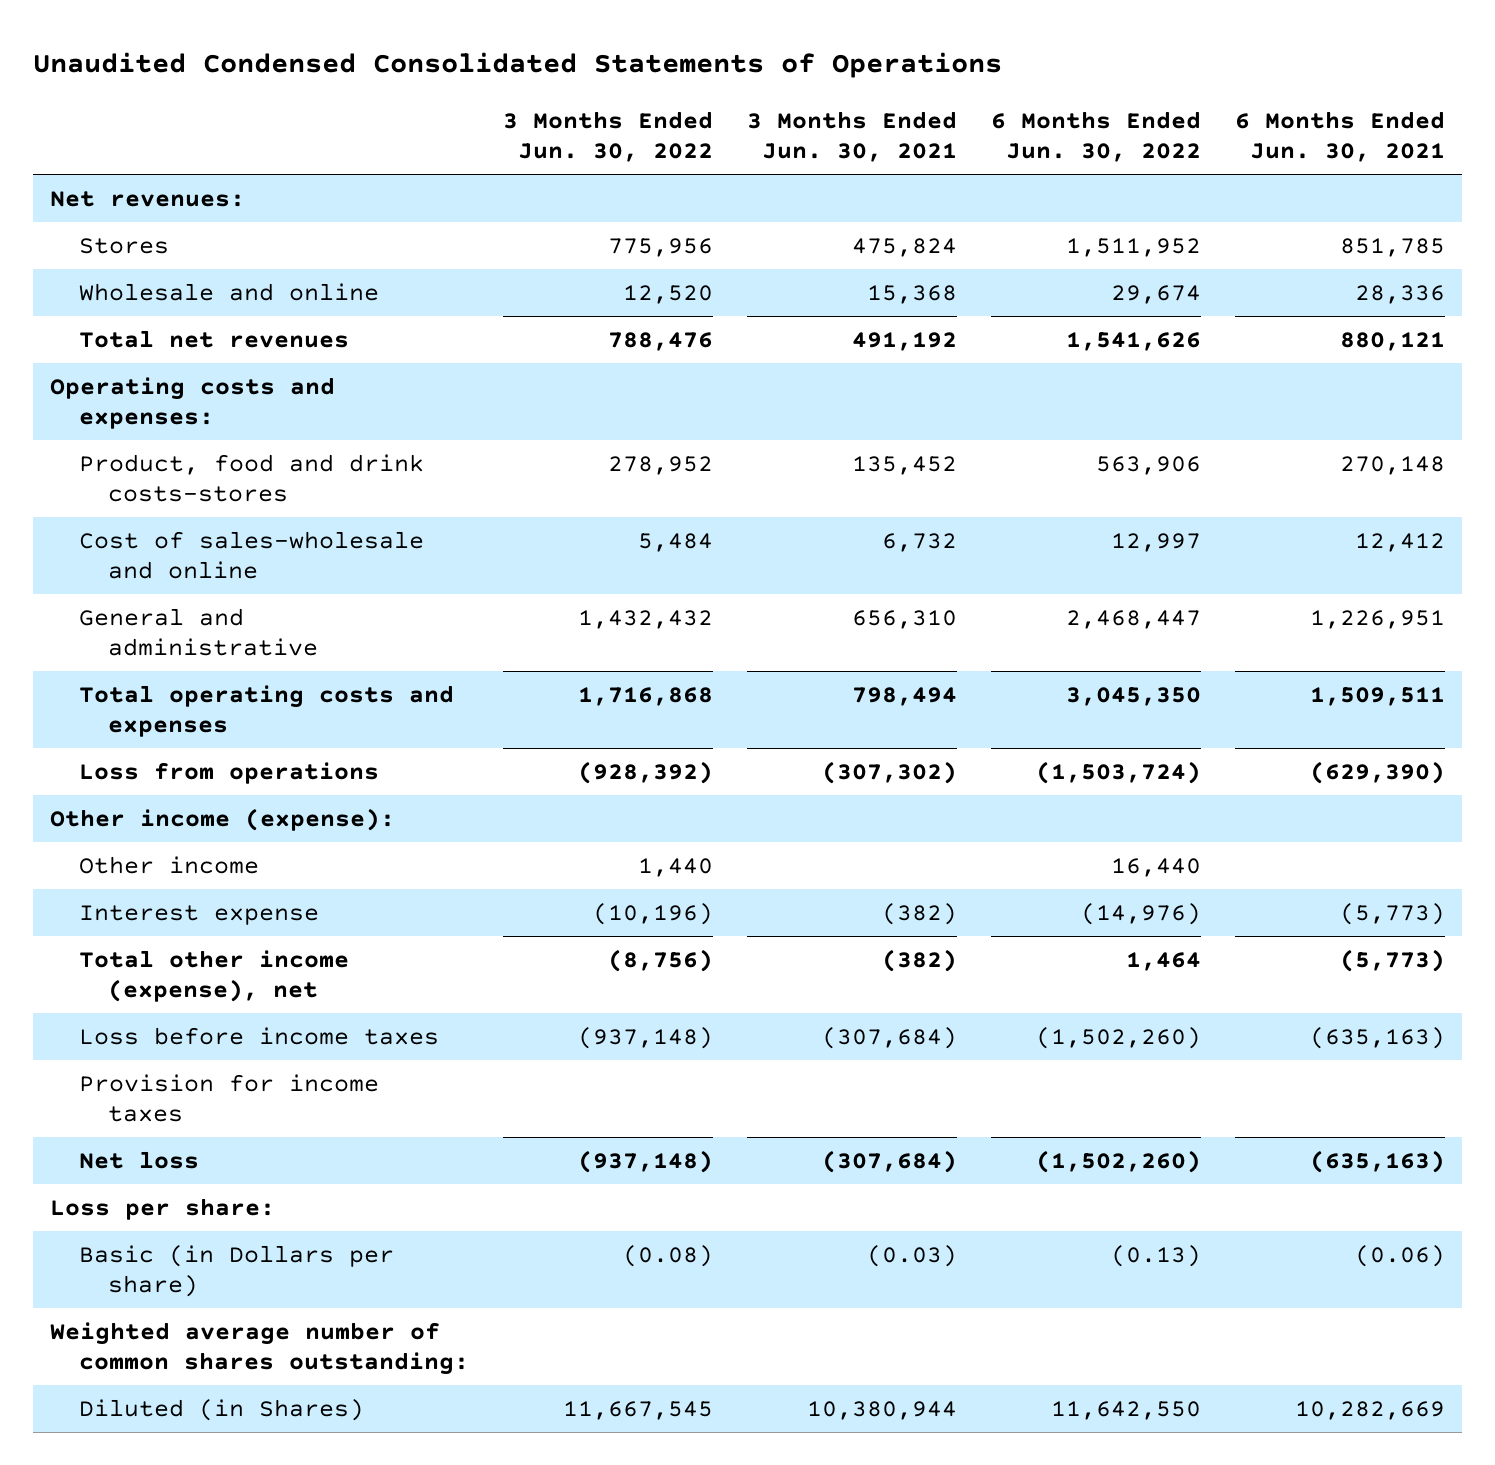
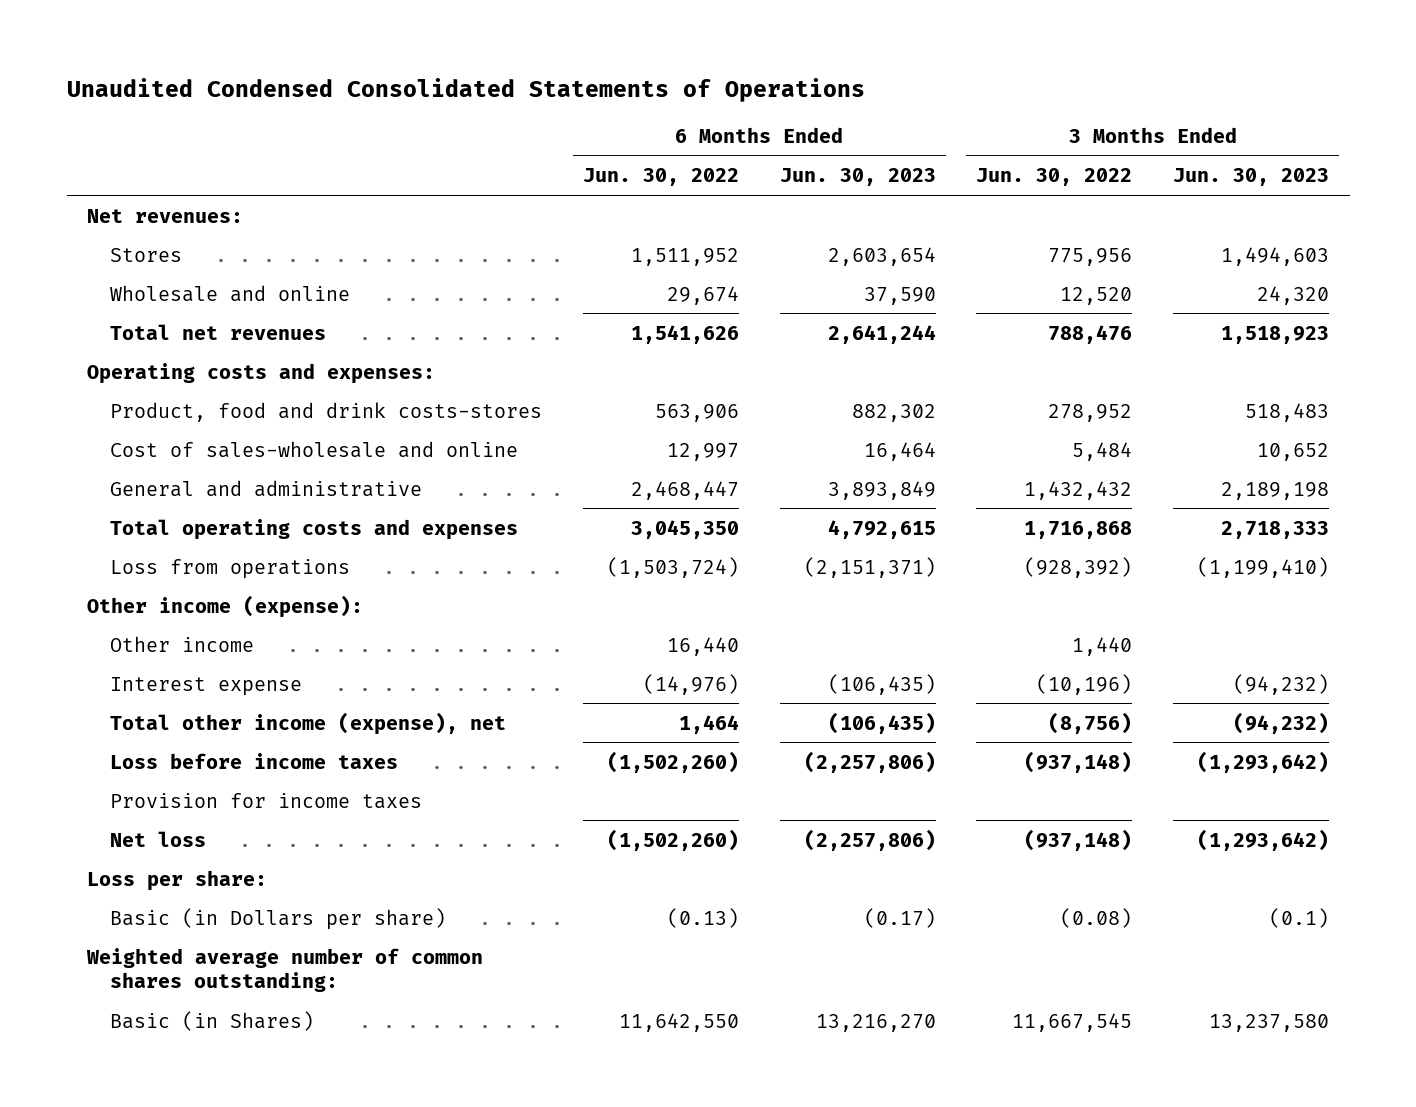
- | 3 Months Ended Jun. 30, 2022 | 3 Months Ended Jun. 30, 2021 | 6 Months Ended Jun. 30, 2022 | 6 Months Ended Jun. 30, 2021
+ | 6 Months Ended Jun. 30, 2022 | 6 Months Ended Jun. 30, 2023 | 3 Months Ended Jun. 30, 2022 | 3 Months Ended Jun. 30, 2023
- Diluted (in Shares) | 11,667,545 | 10,380,944 | 11,642,550 | 10,282,669
+ Basic (in Shares) | 11,642,550 | 13,216,270 | 11,667,545 | 13,237,580

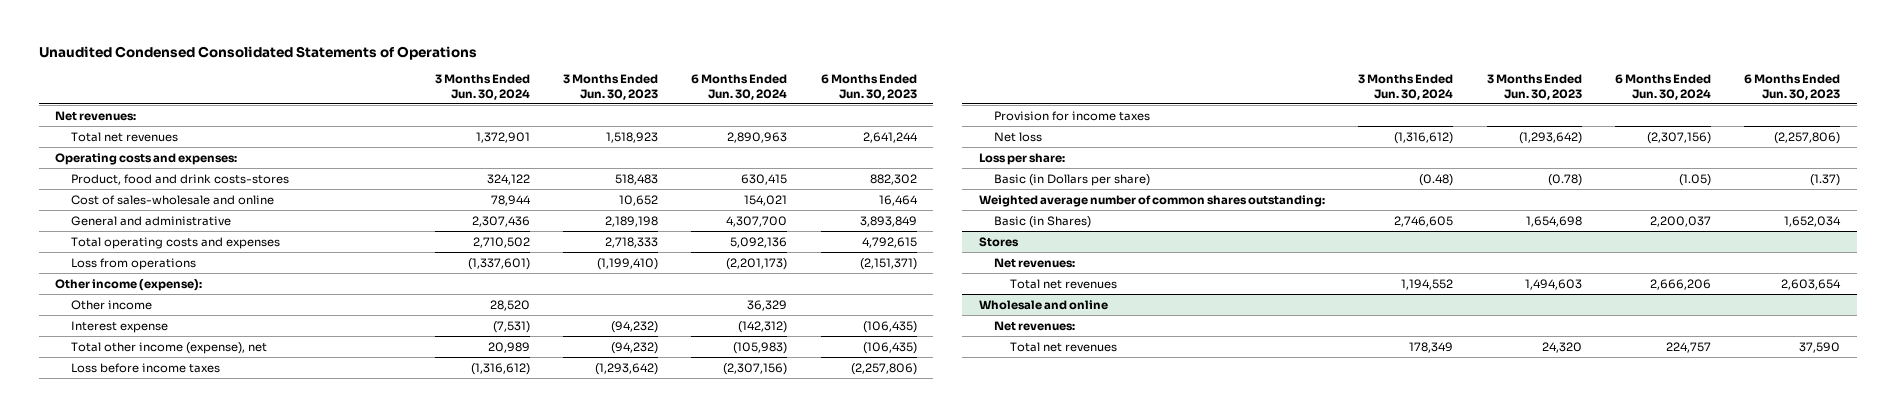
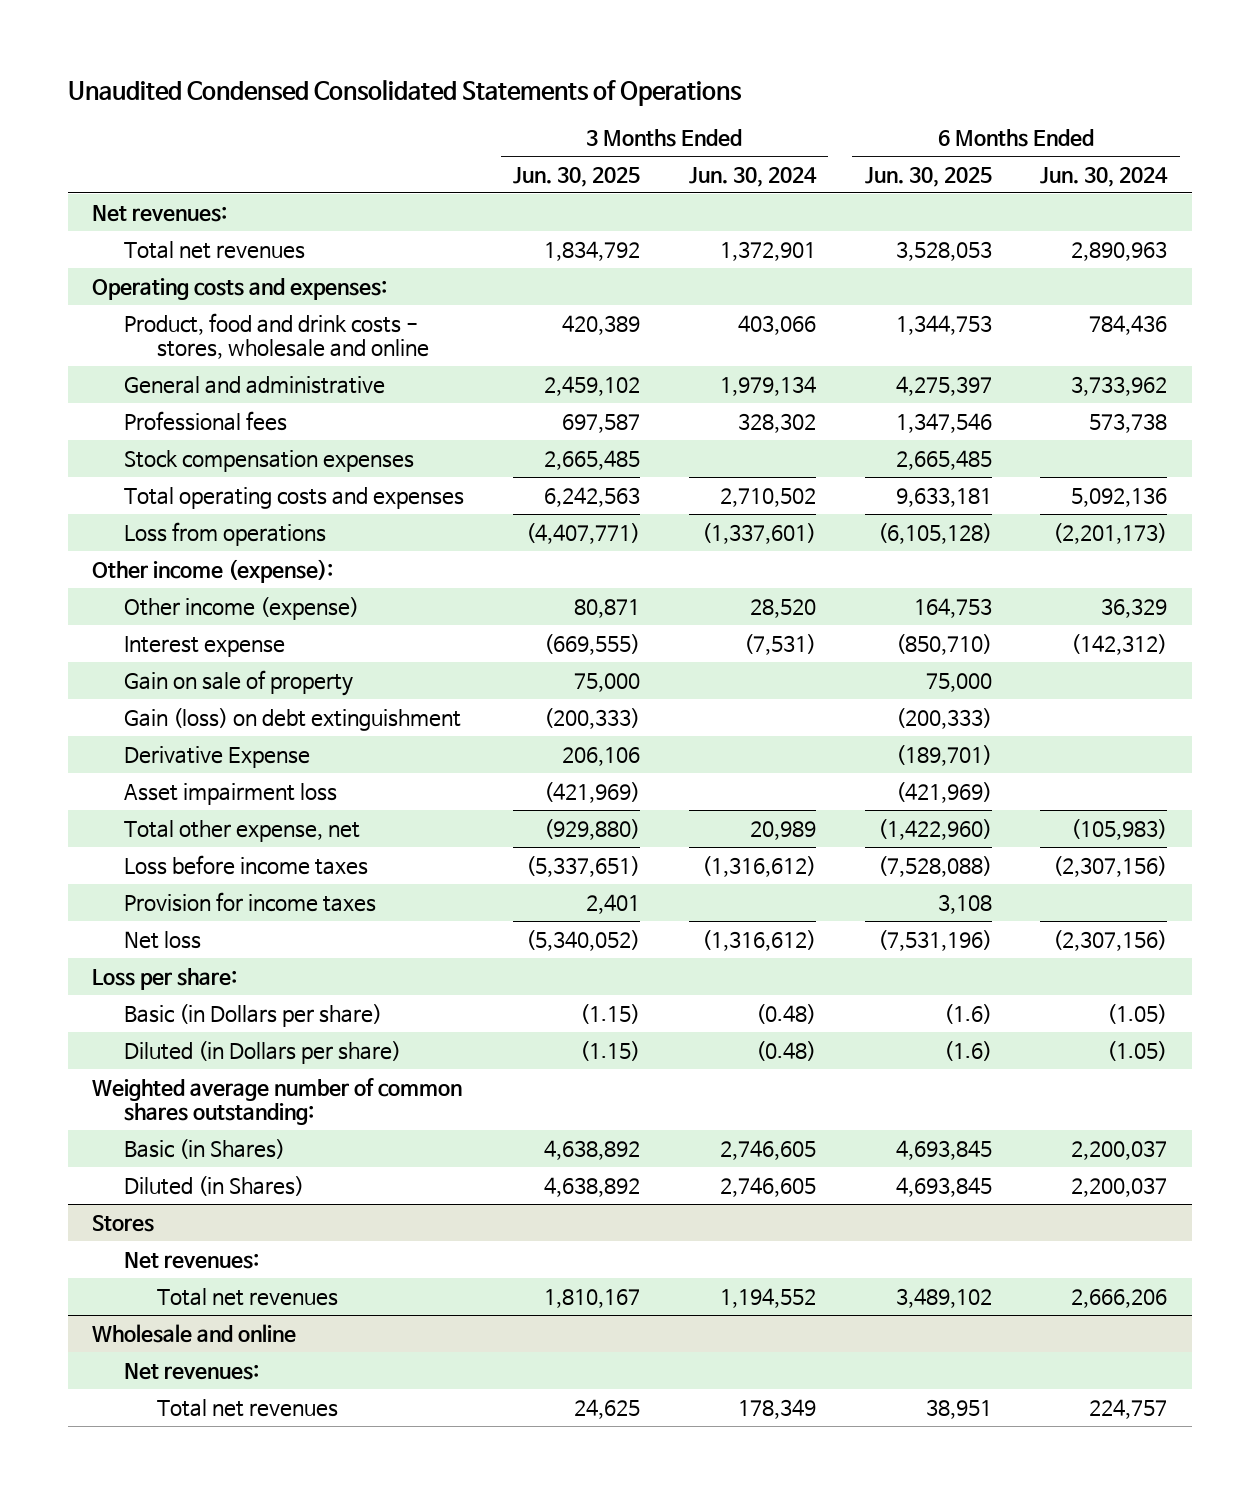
- | 3 Months Ended Jun. 30, 2024 | 3 Months Ended Jun. 30, 2023 | 6 Months Ended Jun. 30, 2024 | 6 Months Ended Jun. 30, 2023
+ | 3 Months Ended Jun. 30, 2025 | 3 Months Ended Jun. 30, 2024 | 6 Months Ended Jun. 30, 2025 | 6 Months Ended Jun. 30, 2024
- Product, food and drink costs-stores | 324,122 | 518,483 | 630,415 | 882,302
- Cost of sales-wholesale and online | 78,944 | 10,652 | 154,021 | 16,464
- General and administrative | 2,307,436 | 2,189,198 | 4,307,700 | 3,893,849
+ Product, food and drink costs - stores, wholesale and online | 420,389 | 403,066 | 1,344,753 | 784,436
+ General and administrative | 2,459,102 | 1,979,134 | 4,275,397 | 3,733,962
+ Professional fees | 697,587 | 328,302 | 1,347,546 | 573,738
+ Stock compensation expenses | 2,665,485 | | 2,665,485 |
- Other income | 28,520 | | 36,329 |
+ Other income (expense) | 80,871 | 28,520 | 164,753 | 36,329
- Total other income (expense), net | 20,989 | (94,232) | (105,983) | (106,435)
+ Gain on sale of property | 75,000 | | 75,000 |
+ Gain (loss) on debt extinguishment | (200,333) | | (200,333) |
+ Derivative Expense | 206,106 | | (189,701) |
+ Asset impairment loss | (421,969) | | (421,969) |
+ Total other expense, net | (929,880) | 20,989 | (1,422,960) | (105,983)
+ Diluted (in Dollars per share) | (1.15) | (0.48) | (1.6) | (1.05)
+ Diluted (in Shares) | 4,638,892 | 2,746,605 | 4,693,845 | 2,200,037

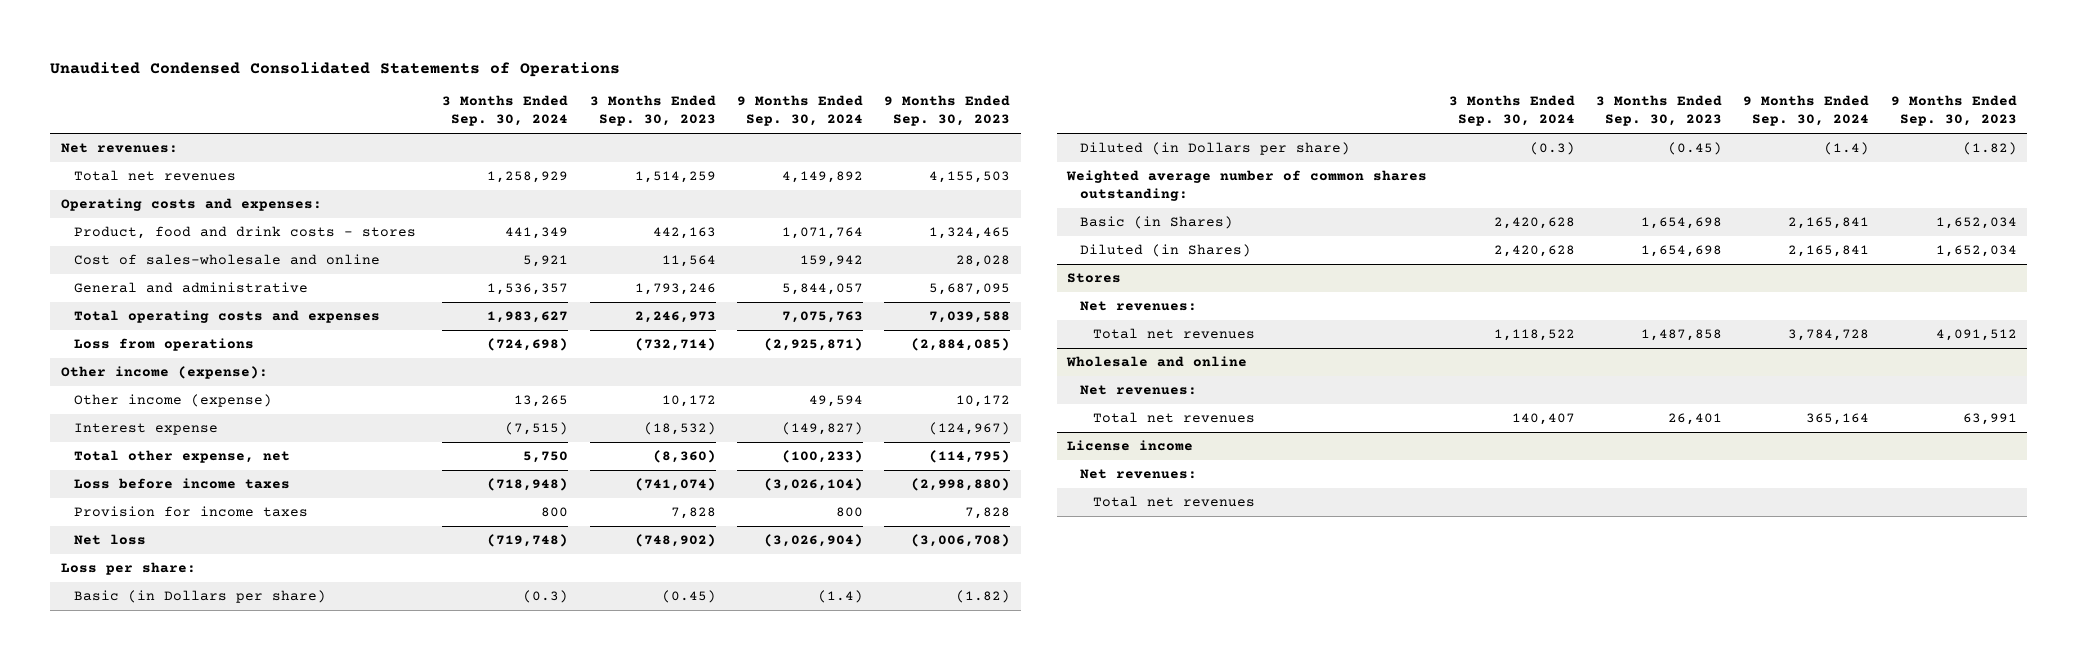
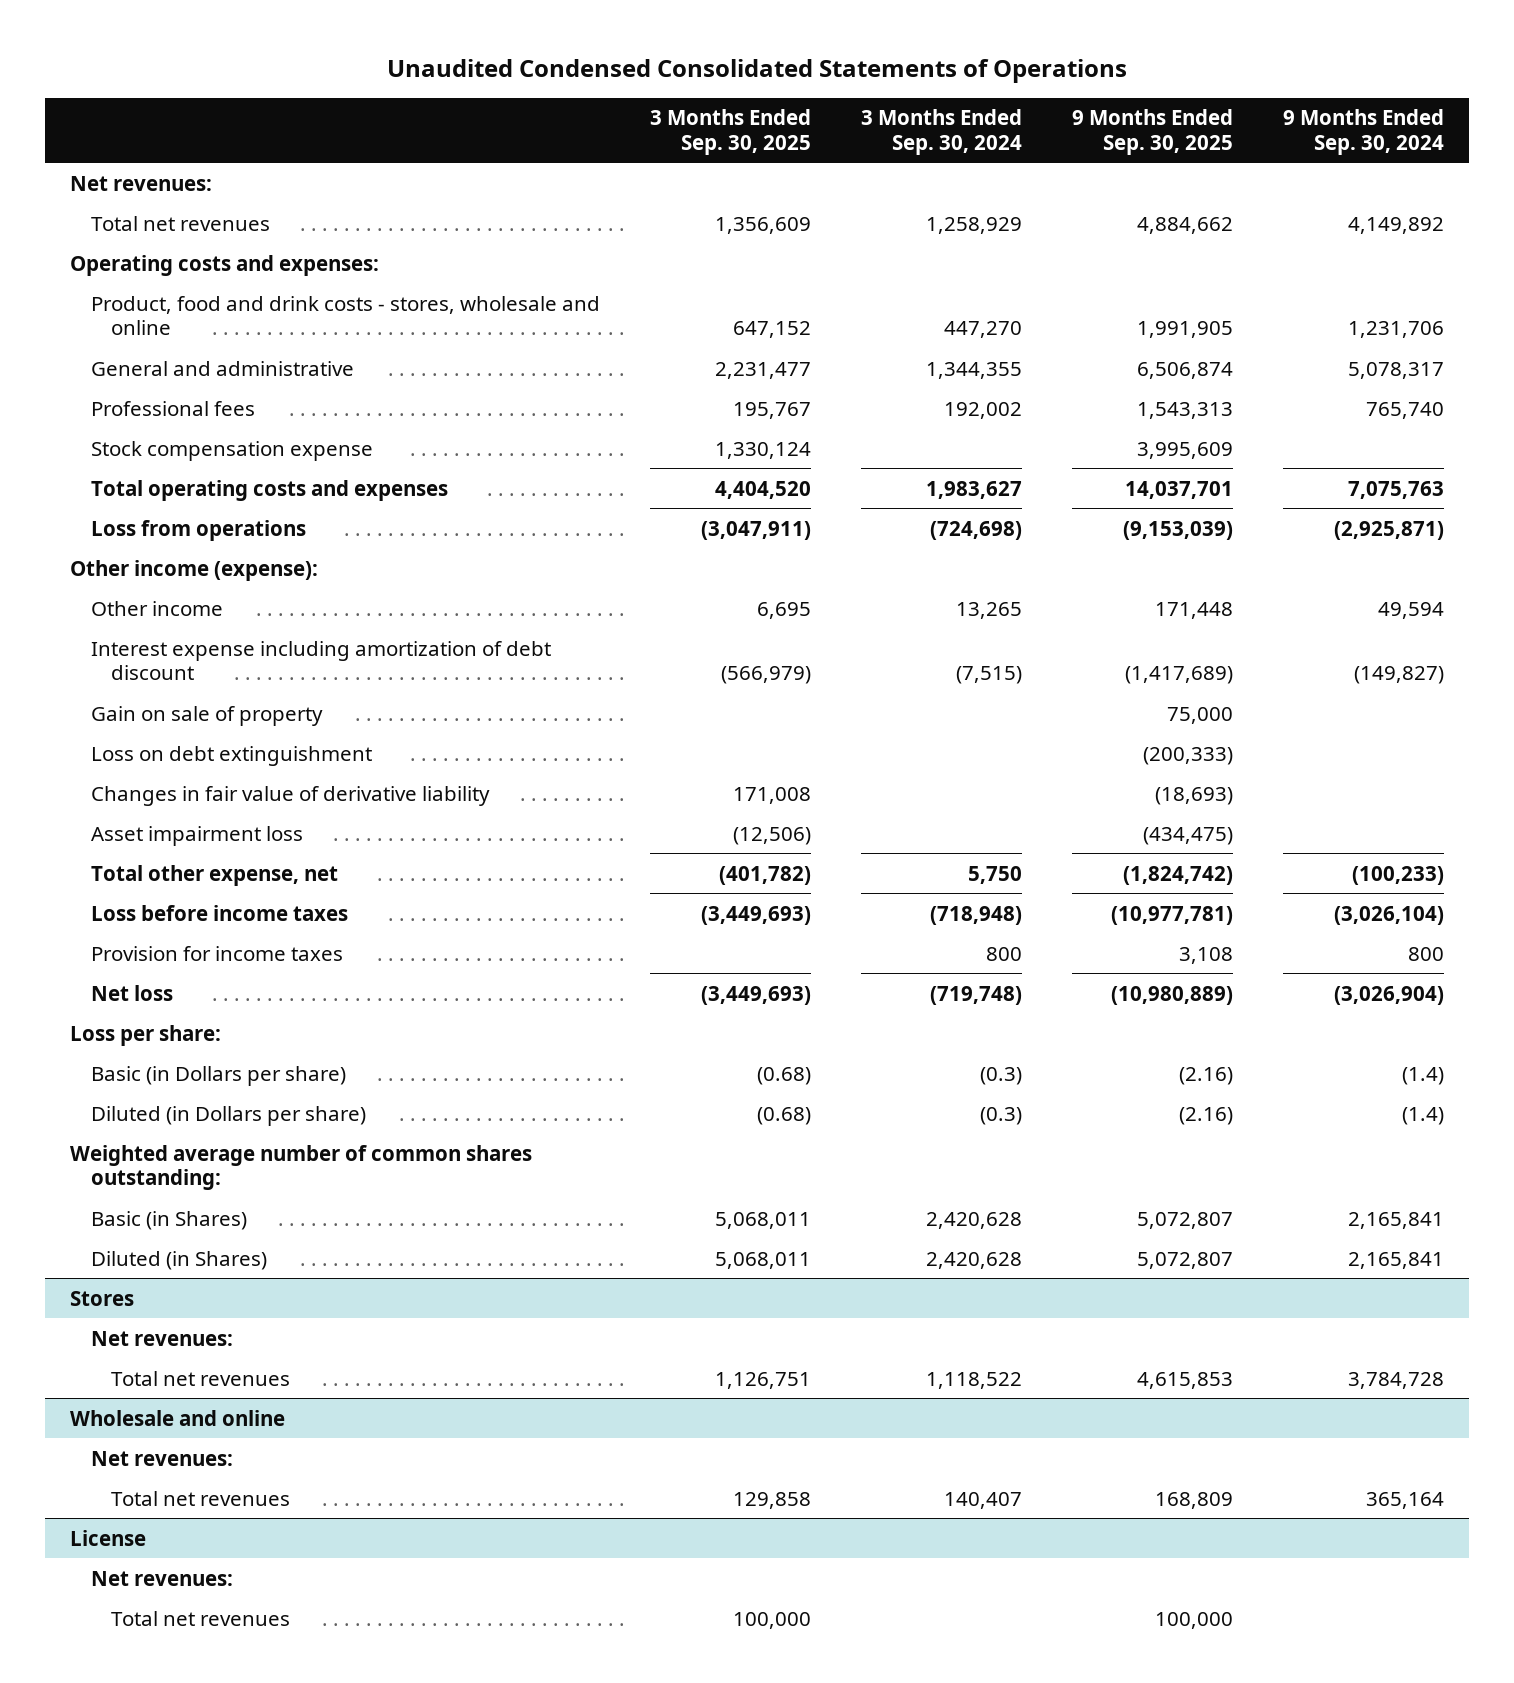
- | 3 Months Ended Sep. 30, 2024 | 3 Months Ended Sep. 30, 2023 | 9 Months Ended Sep. 30, 2024 | 9 Months Ended Sep. 30, 2023
+ | 3 Months Ended Sep. 30, 2025 | 3 Months Ended Sep. 30, 2024 | 9 Months Ended Sep. 30, 2025 | 9 Months Ended Sep. 30, 2024
- Product, food and drink costs - stores | 441,349 | 442,163 | 1,071,764 | 1,324,465
- Cost of sales-wholesale and online | 5,921 | 11,564 | 159,942 | 28,028
- General and administrative | 1,536,357 | 1,793,246 | 5,844,057 | 5,687,095
+ Product, food and drink costs - stores, wholesale and online | 647,152 | 447,270 | 1,991,905 | 1,231,706
+ General and administrative | 2,231,477 | 1,344,355 | 6,506,874 | 5,078,317
+ Professional fees | 195,767 | 192,002 | 1,543,313 | 765,740
+ Stock compensation expense | 1,330,124 | | 3,995,609 |
- Other income (expense) | 13,265 | 10,172 | 49,594 | 10,172
- Interest expense | (7,515) | (18,532) | (149,827) | (124,967)
+ Other income | 6,695 | 13,265 | 171,448 | 49,594
+ Interest expense including amortization of debt discount | (566,979) | (7,515) | (1,417,689) | (149,827)
+ Gain on sale of property | | | 75,000 |
+ Loss on debt extinguishment | | | (200,333) |
+ Changes in fair value of derivative liability | 171,008 | | (18,693) |
+ Asset impairment loss | (12,506) | | (434,475) |
- License income
+ License

